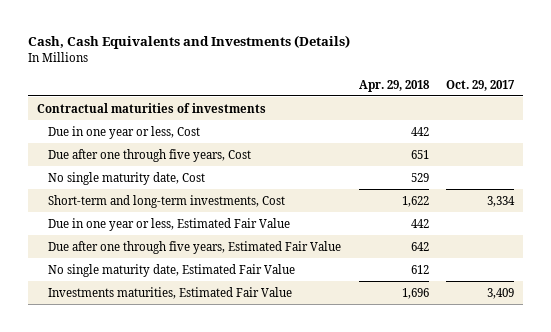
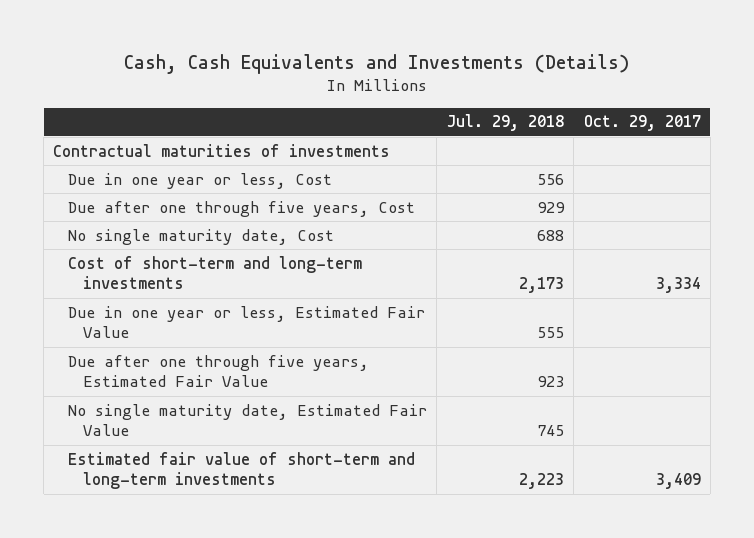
- | Apr. 29, 2018 | Oct. 29, 2017
+ | Jul. 29, 2018 | Oct. 29, 2017
- Short-term and long-term investments, Cost | 1,622 | 3,334
+ Cost of short-term and long-term investments | 2,173 | 3,334
- Investments maturities, Estimated Fair Value | 1,696 | 3,409
+ Estimated fair value of short-term and long-term investments | 2,223 | 3,409

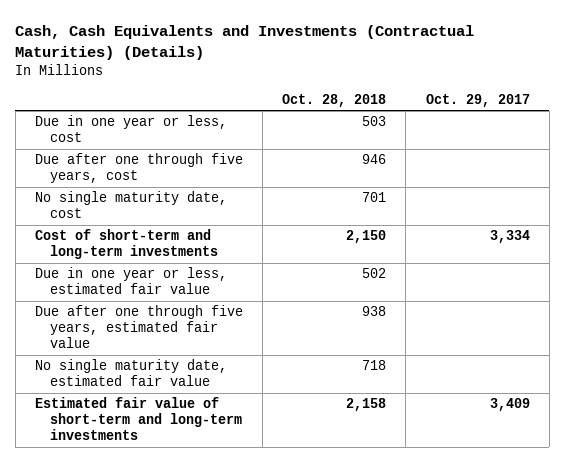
- Cash, Cash Equivalents and Investments (Details)
+ Cash, Cash Equivalents and Investments (Contractual Maturities) (Details)
- | Jul. 29, 2018 | Oct. 29, 2017
+ | Oct. 28, 2018 | Oct. 29, 2017
- Contractual maturities of investments
- Due in one year or less, Cost | 556 |
- Due after one through five years, Cost | 929 |
- No single maturity date, Cost | 688 |
+ Due in one year or less, cost | 503 |
+ Due after one through five years, cost | 946 |
+ No single maturity date, cost | 701 |
- Due in one year or less, Estimated Fair Value | 555 |
- Due after one through five years, Estimated Fair Value | 923 |
- No single maturity date, Estimated Fair Value | 745 |
+ Due in one year or less, estimated fair value | 502 |
+ Due after one through five years, estimated fair value | 938 |
+ No single maturity date, estimated fair value | 718 |

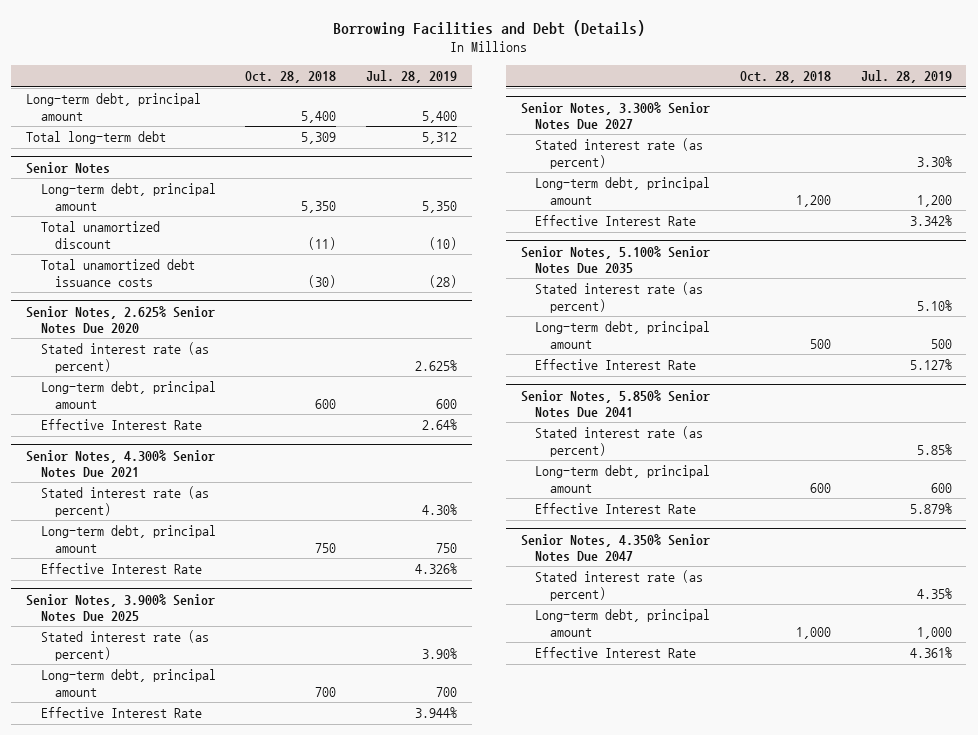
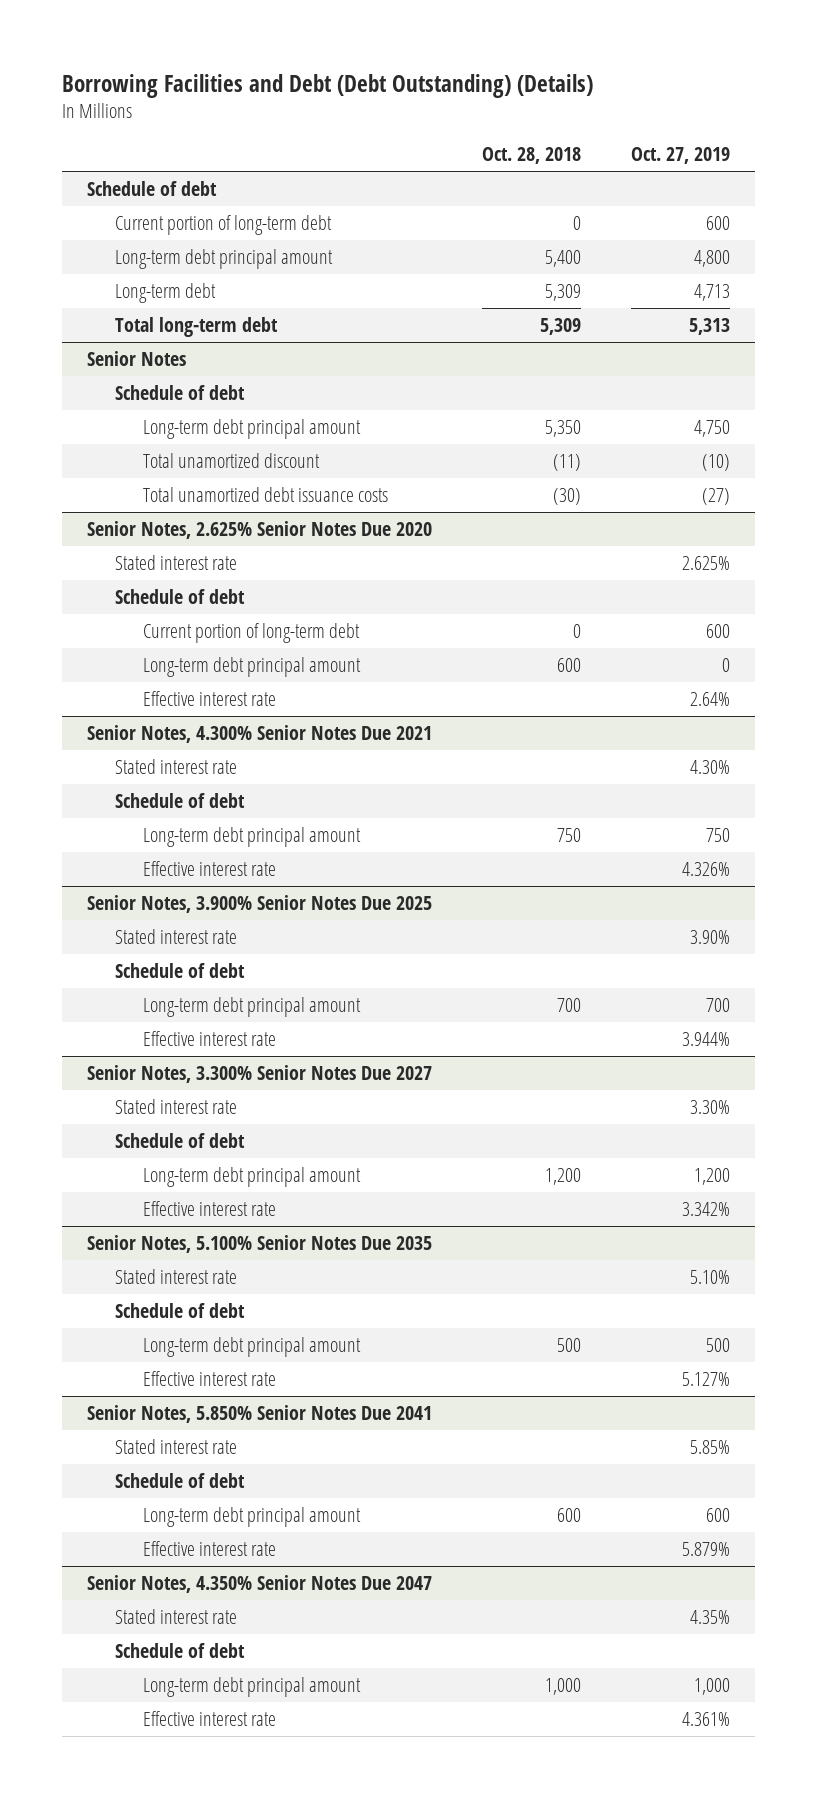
- Borrowing Facilities and Debt (Details)
+ Borrowing Facilities and Debt (Debt Outstanding) (Details)
- | Oct. 28, 2018 | Jul. 28, 2019
+ | Oct. 28, 2018 | Oct. 27, 2019
- Long-term debt, principal amount | 5,400 | 5,400
+ Schedule of debt
+ Current portion of long-term debt | 0 | 600
+ Long-term debt principal amount | 5,400 | 4,800
+ Long-term debt | 5,309 | 4,713
@ Senior Notes
- Long-term debt, principal amount | 5,350 | 5,350
+ Schedule of debt
+ Long-term debt principal amount | 5,350 | 4,750
@ Senior Notes, 2.625% Senior Notes Due 2020
- Stated interest rate (as percent) | | 2.625%
- Long-term debt, principal amount | 600 | 600
- Effective Interest Rate | | 2.64%
+ Stated interest rate | | 2.625%
+ Schedule of debt
+ Current portion of long-term debt | 0 | 600
+ Long-term debt principal amount | 600 | 0
+ Effective interest rate | | 2.64%
@ Senior Notes, 4.300% Senior Notes Due 2021
- Stated interest rate (as percent) | | 4.30%
- Long-term debt, principal amount | 750 | 750
- Effective Interest Rate | | 4.326%
+ Stated interest rate | | 4.30%
+ Schedule of debt
+ Long-term debt principal amount | 750 | 750
+ Effective interest rate | | 4.326%
@ Senior Notes, 3.900% Senior Notes Due 2025
- Stated interest rate (as percent) | | 3.90%
- Long-term debt, principal amount | 700 | 700
- Effective Interest Rate | | 3.944%
+ Stated interest rate | | 3.90%
+ Schedule of debt
+ Long-term debt principal amount | 700 | 700
+ Effective interest rate | | 3.944%
@ Senior Notes, 3.300% Senior Notes Due 2027
- Stated interest rate (as percent) | | 3.30%
- Long-term debt, principal amount | 1,200 | 1,200
- Effective Interest Rate | | 3.342%
+ Stated interest rate | | 3.30%
+ Schedule of debt
+ Long-term debt principal amount | 1,200 | 1,200
+ Effective interest rate | | 3.342%
@ Senior Notes, 5.100% Senior Notes Due 2035
- Stated interest rate (as percent) | | 5.10%
- Long-term debt, principal amount | 500 | 500
- Effective Interest Rate | | 5.127%
+ Stated interest rate | | 5.10%
+ Schedule of debt
+ Long-term debt principal amount | 500 | 500
+ Effective interest rate | | 5.127%
@ Senior Notes, 5.850% Senior Notes Due 2041
- Stated interest rate (as percent) | | 5.85%
- Long-term debt, principal amount | 600 | 600
- Effective Interest Rate | | 5.879%
+ Stated interest rate | | 5.85%
+ Schedule of debt
+ Long-term debt principal amount | 600 | 600
+ Effective interest rate | | 5.879%
@ Senior Notes, 4.350% Senior Notes Due 2047
- Stated interest rate (as percent) | | 4.35%
- Long-term debt, principal amount | 1,000 | 1,000
- Effective Interest Rate | | 4.361%
+ Stated interest rate | | 4.35%
+ Schedule of debt
+ Long-term debt principal amount | 1,000 | 1,000
+ Effective interest rate | | 4.361%

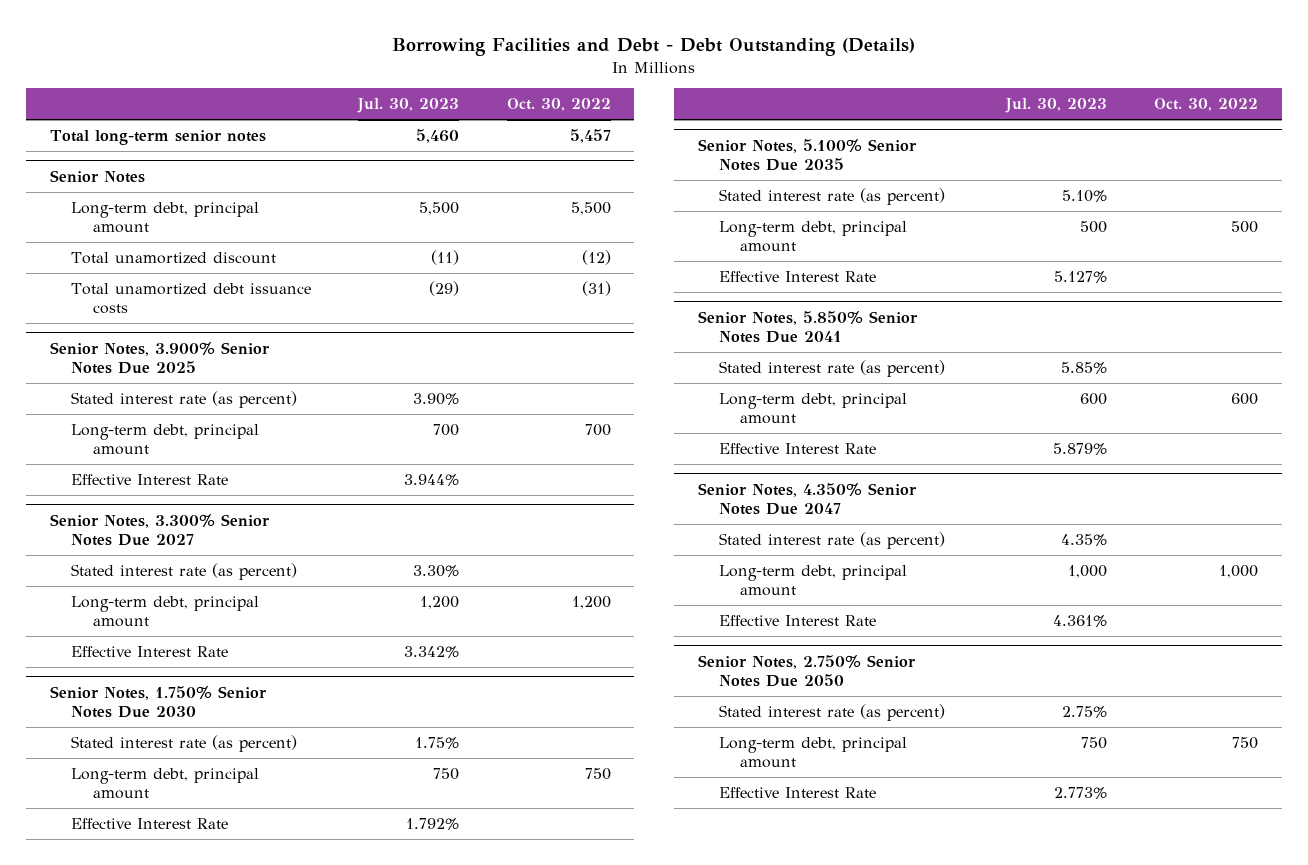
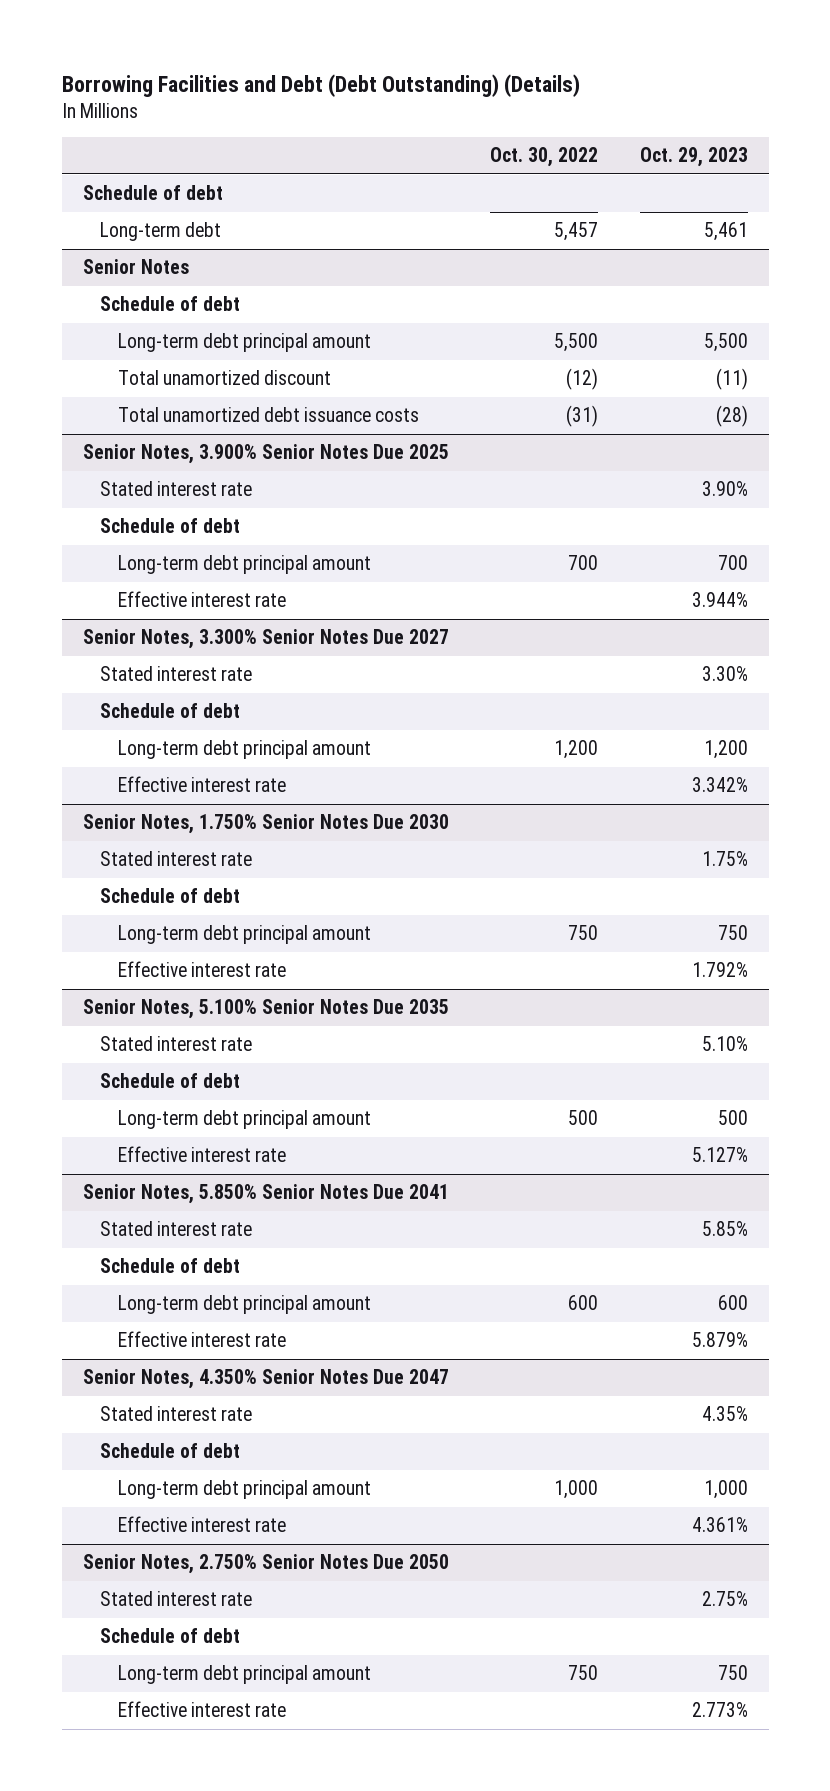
- Borrowing Facilities and Debt - Debt Outstanding (Details)
+ Borrowing Facilities and Debt (Debt Outstanding) (Details)
- | Jul. 30, 2023 | Oct. 30, 2022
+ | Oct. 30, 2022 | Oct. 29, 2023
- Total long-term senior notes | 5,460 | 5,457
+ Schedule of debt
+ Long-term debt | 5,457 | 5,461
@ Senior Notes
- Long-term debt, principal amount | 5,500 | 5,500
+ Schedule of debt
+ Long-term debt principal amount | 5,500 | 5,500
@ Senior Notes, 3.900% Senior Notes Due 2025
- Stated interest rate (as percent) | 3.90% |
- Long-term debt, principal amount | 700 | 700
- Effective Interest Rate | 3.944% |
+ Stated interest rate | | 3.90%
+ Schedule of debt
+ Long-term debt principal amount | 700 | 700
+ Effective interest rate | | 3.944%
@ Senior Notes, 3.300% Senior Notes Due 2027
- Stated interest rate (as percent) | 3.30% |
- Long-term debt, principal amount | 1,200 | 1,200
- Effective Interest Rate | 3.342% |
+ Stated interest rate | | 3.30%
+ Schedule of debt
+ Long-term debt principal amount | 1,200 | 1,200
+ Effective interest rate | | 3.342%
@ Senior Notes, 1.750% Senior Notes Due 2030
- Stated interest rate (as percent) | 1.75% |
- Long-term debt, principal amount | 750 | 750
- Effective Interest Rate | 1.792% |
+ Stated interest rate | | 1.75%
+ Schedule of debt
+ Long-term debt principal amount | 750 | 750
+ Effective interest rate | | 1.792%
@ Senior Notes, 5.100% Senior Notes Due 2035
- Stated interest rate (as percent) | 5.10% |
- Long-term debt, principal amount | 500 | 500
- Effective Interest Rate | 5.127% |
+ Stated interest rate | | 5.10%
+ Schedule of debt
+ Long-term debt principal amount | 500 | 500
+ Effective interest rate | | 5.127%
@ Senior Notes, 5.850% Senior Notes Due 2041
- Stated interest rate (as percent) | 5.85% |
- Long-term debt, principal amount | 600 | 600
- Effective Interest Rate | 5.879% |
+ Stated interest rate | | 5.85%
+ Schedule of debt
+ Long-term debt principal amount | 600 | 600
+ Effective interest rate | | 5.879%
@ Senior Notes, 4.350% Senior Notes Due 2047
- Stated interest rate (as percent) | 4.35% |
- Long-term debt, principal amount | 1,000 | 1,000
- Effective Interest Rate | 4.361% |
+ Stated interest rate | | 4.35%
+ Schedule of debt
+ Long-term debt principal amount | 1,000 | 1,000
+ Effective interest rate | | 4.361%
@ Senior Notes, 2.750% Senior Notes Due 2050
- Stated interest rate (as percent) | 2.75% |
- Long-term debt, principal amount | 750 | 750
- Effective Interest Rate | 2.773% |
+ Stated interest rate | | 2.75%
+ Schedule of debt
+ Long-term debt principal amount | 750 | 750
+ Effective interest rate | | 2.773%

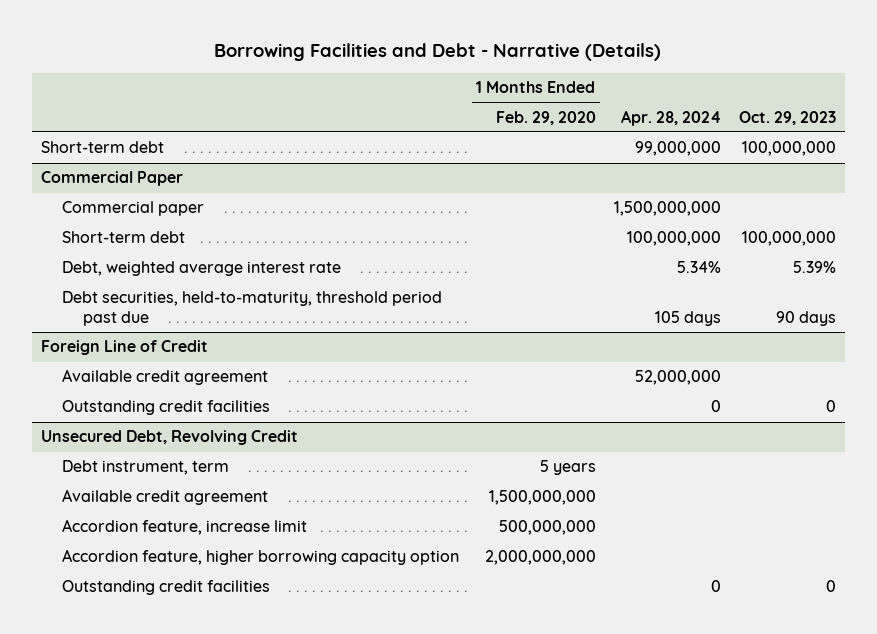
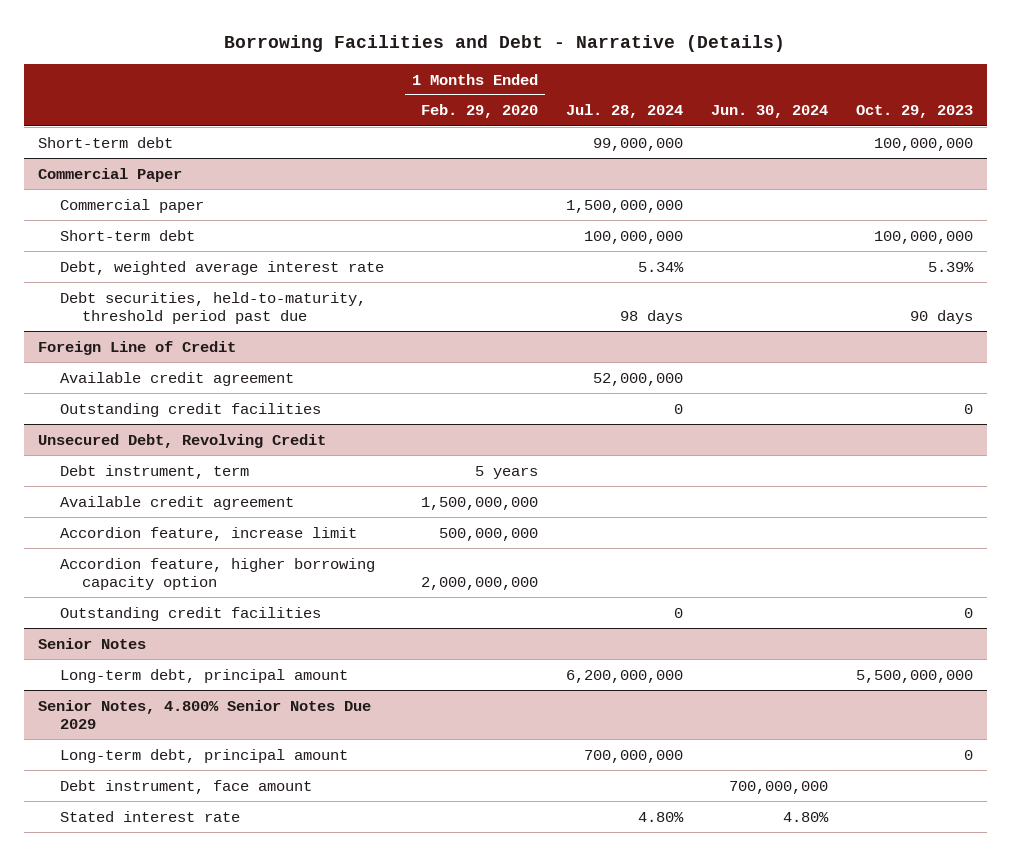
- | 1 Months Ended Feb. 29, 2020 | Apr. 28, 2024 | Oct. 29, 2023
+ | 1 Months Ended Feb. 29, 2020 | Jul. 28, 2024 | Jun. 30, 2024 | Oct. 29, 2023
+ Senior Notes
+ Long-term debt, principal amount | | 6,200,000,000 | | 5,500,000,000
+ Senior Notes, 4.800% Senior Notes Due 2029
+ Long-term debt, principal amount | | 700,000,000 | | 0
+ Debt instrument, face amount | | | 700,000,000 |
+ Stated interest rate | | 4.80% | 4.80% |

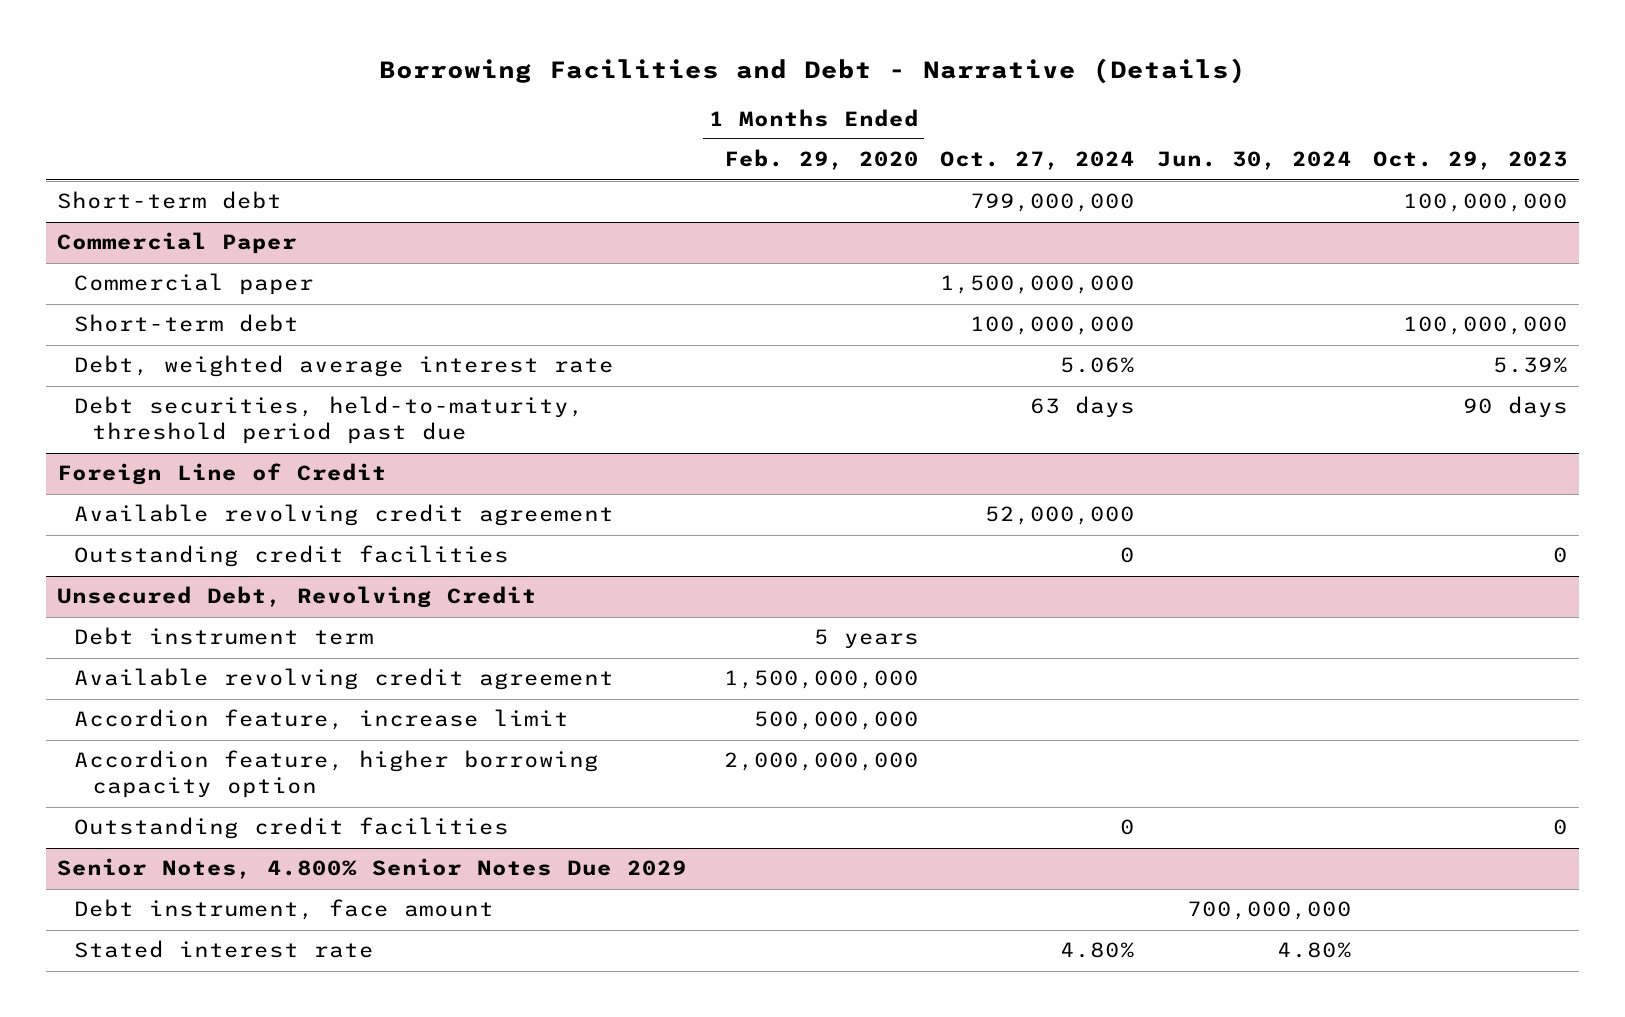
- | 1 Months Ended Feb. 29, 2020 | Jul. 28, 2024 | Jun. 30, 2024 | Oct. 29, 2023
+ | 1 Months Ended Feb. 29, 2020 | Oct. 27, 2024 | Jun. 30, 2024 | Oct. 29, 2023
@ Foreign Line of Credit
- Available credit agreement | | 52,000,000 | |
+ Available revolving credit agreement | | 52,000,000 | |
@ Unsecured Debt, Revolving Credit
- Debt instrument, term | 5 years | | |
- Available credit agreement | 1,500,000,000 | | |
+ Debt instrument term | 5 years | | |
+ Available revolving credit agreement | 1,500,000,000 | | |
- Senior Notes
- Long-term debt, principal amount | | 6,200,000,000 | | 5,500,000,000
@ Senior Notes, 4.800% Senior Notes Due 2029
- Long-term debt, principal amount | | 700,000,000 | | 0

